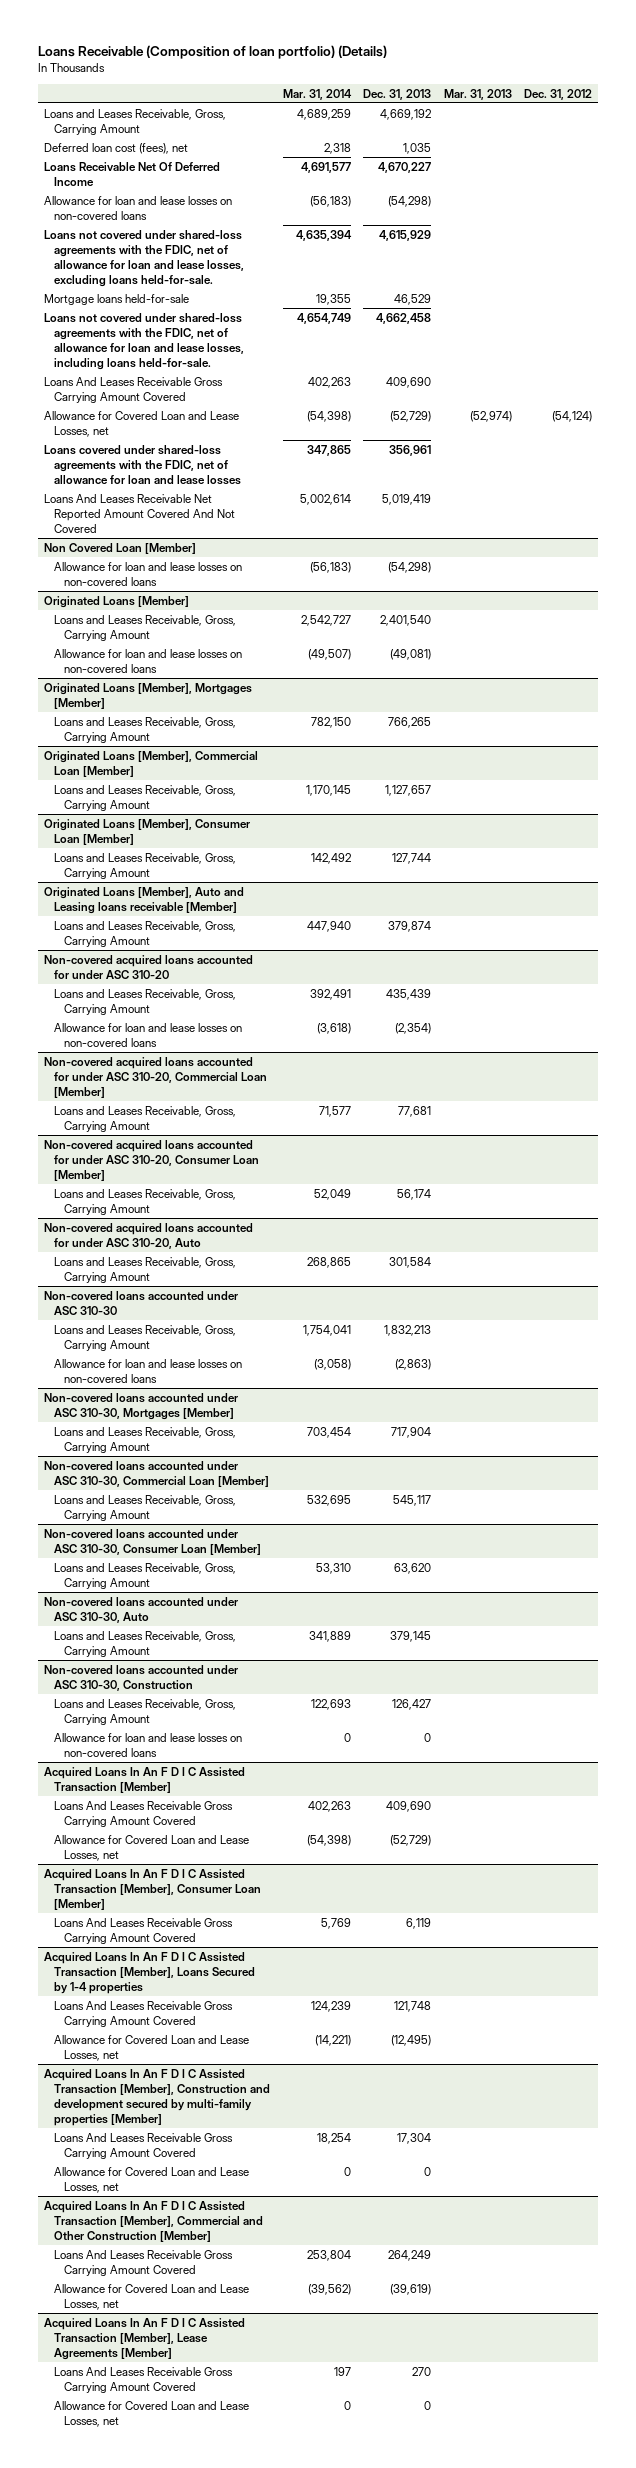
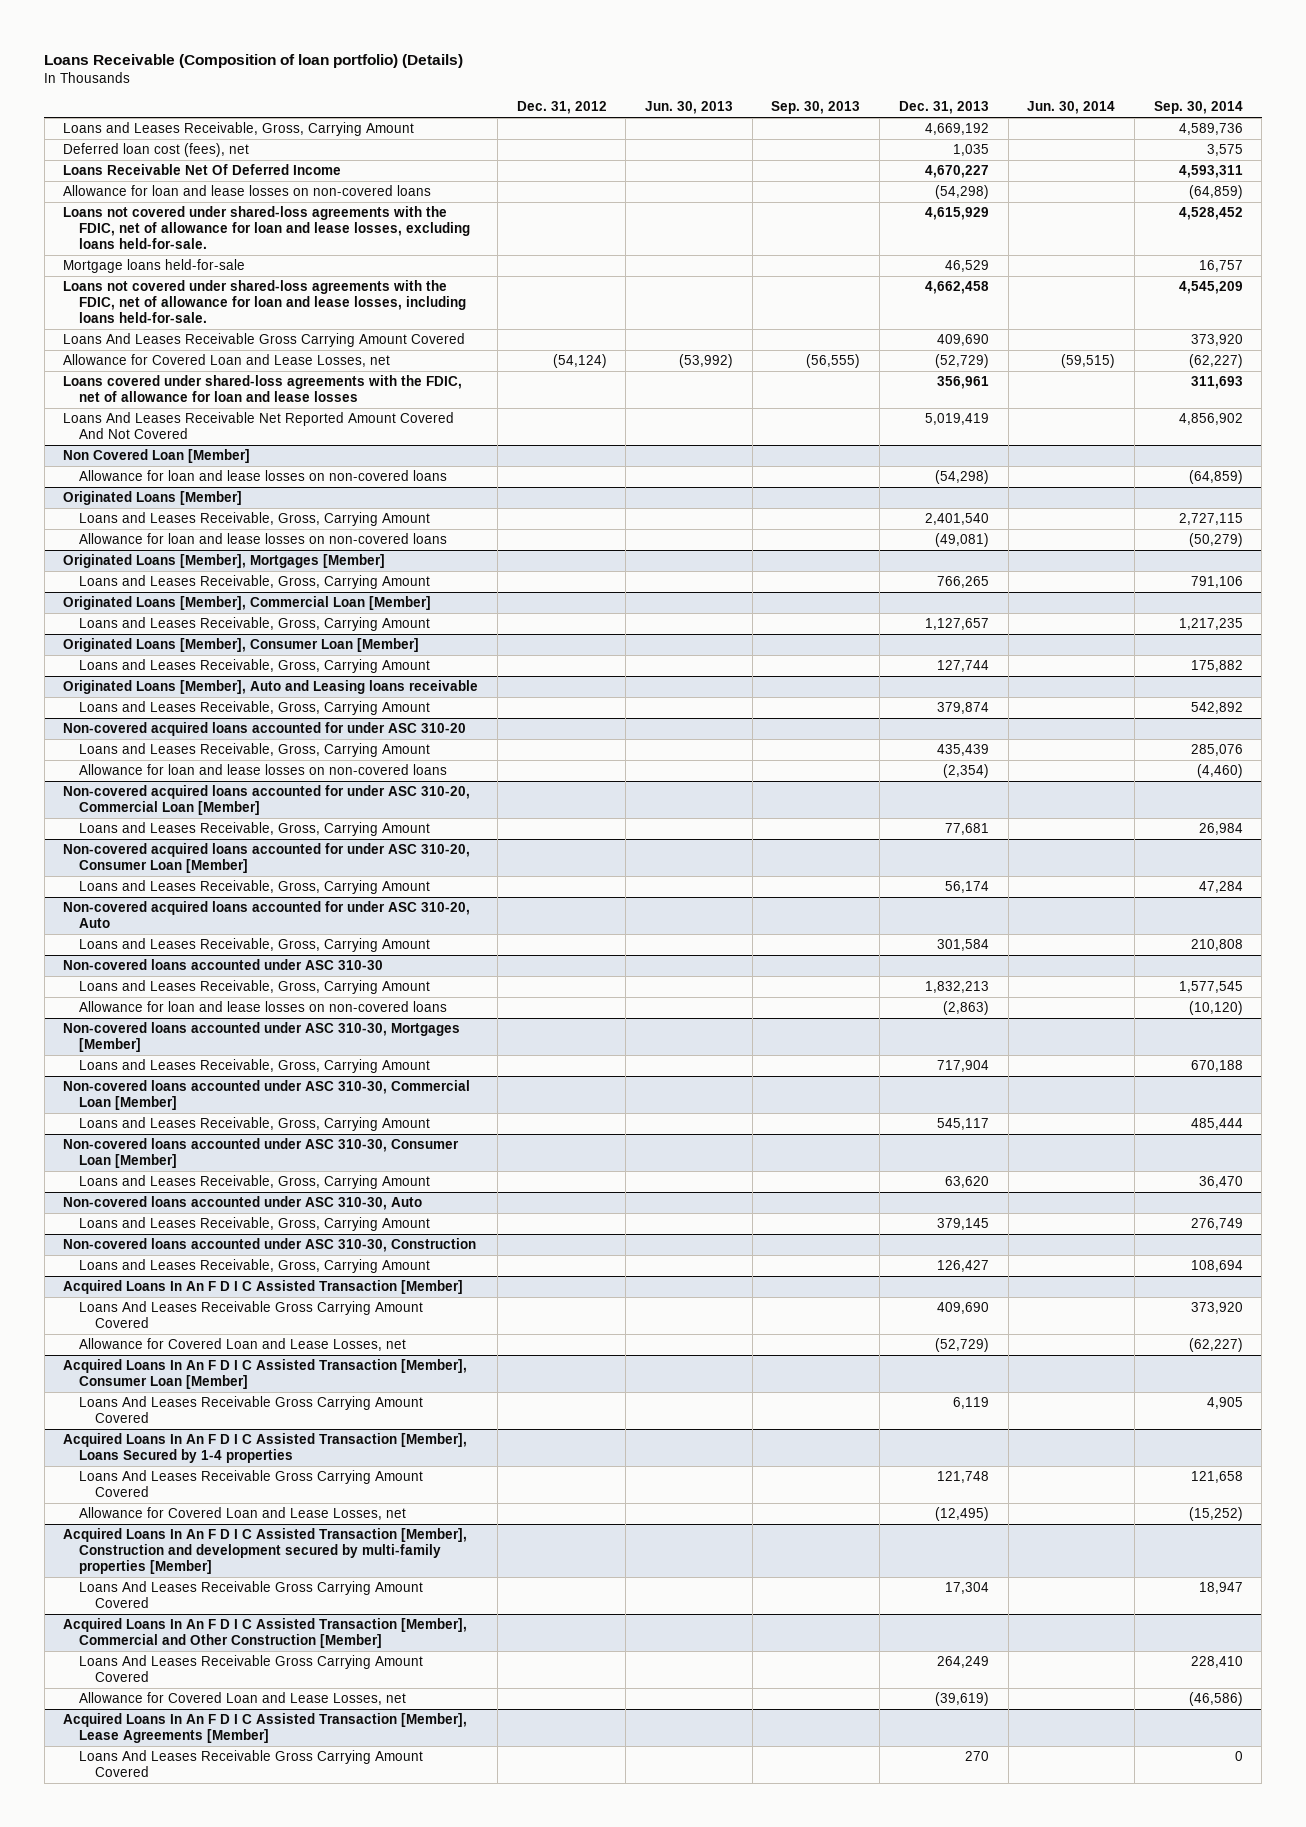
- | Mar. 31, 2014 | Dec. 31, 2013 | Mar. 31, 2013 | Dec. 31, 2012
+ | Dec. 31, 2012 | Jun. 30, 2013 | Sep. 30, 2013 | Dec. 31, 2013 | Jun. 30, 2014 | Sep. 30, 2014
- Originated Loans [Member], Auto and Leasing loans receivable [Member]
+ Originated Loans [Member], Auto and Leasing loans receivable
@ Non-covered loans accounted under ASC 310-30, Construction
- Allowance for loan and lease losses on non-covered loans | 0 | 0 | |
@ Acquired Loans In An F D I C Assisted Transaction [Member], Construction and development secured by multi-family properties [Member]
- Allowance for Covered Loan and Lease Losses, net | 0 | 0 | |
@ Acquired Loans In An F D I C Assisted Transaction [Member], Lease Agreements [Member]
- Allowance for Covered Loan and Lease Losses, net | 0 | 0 | |

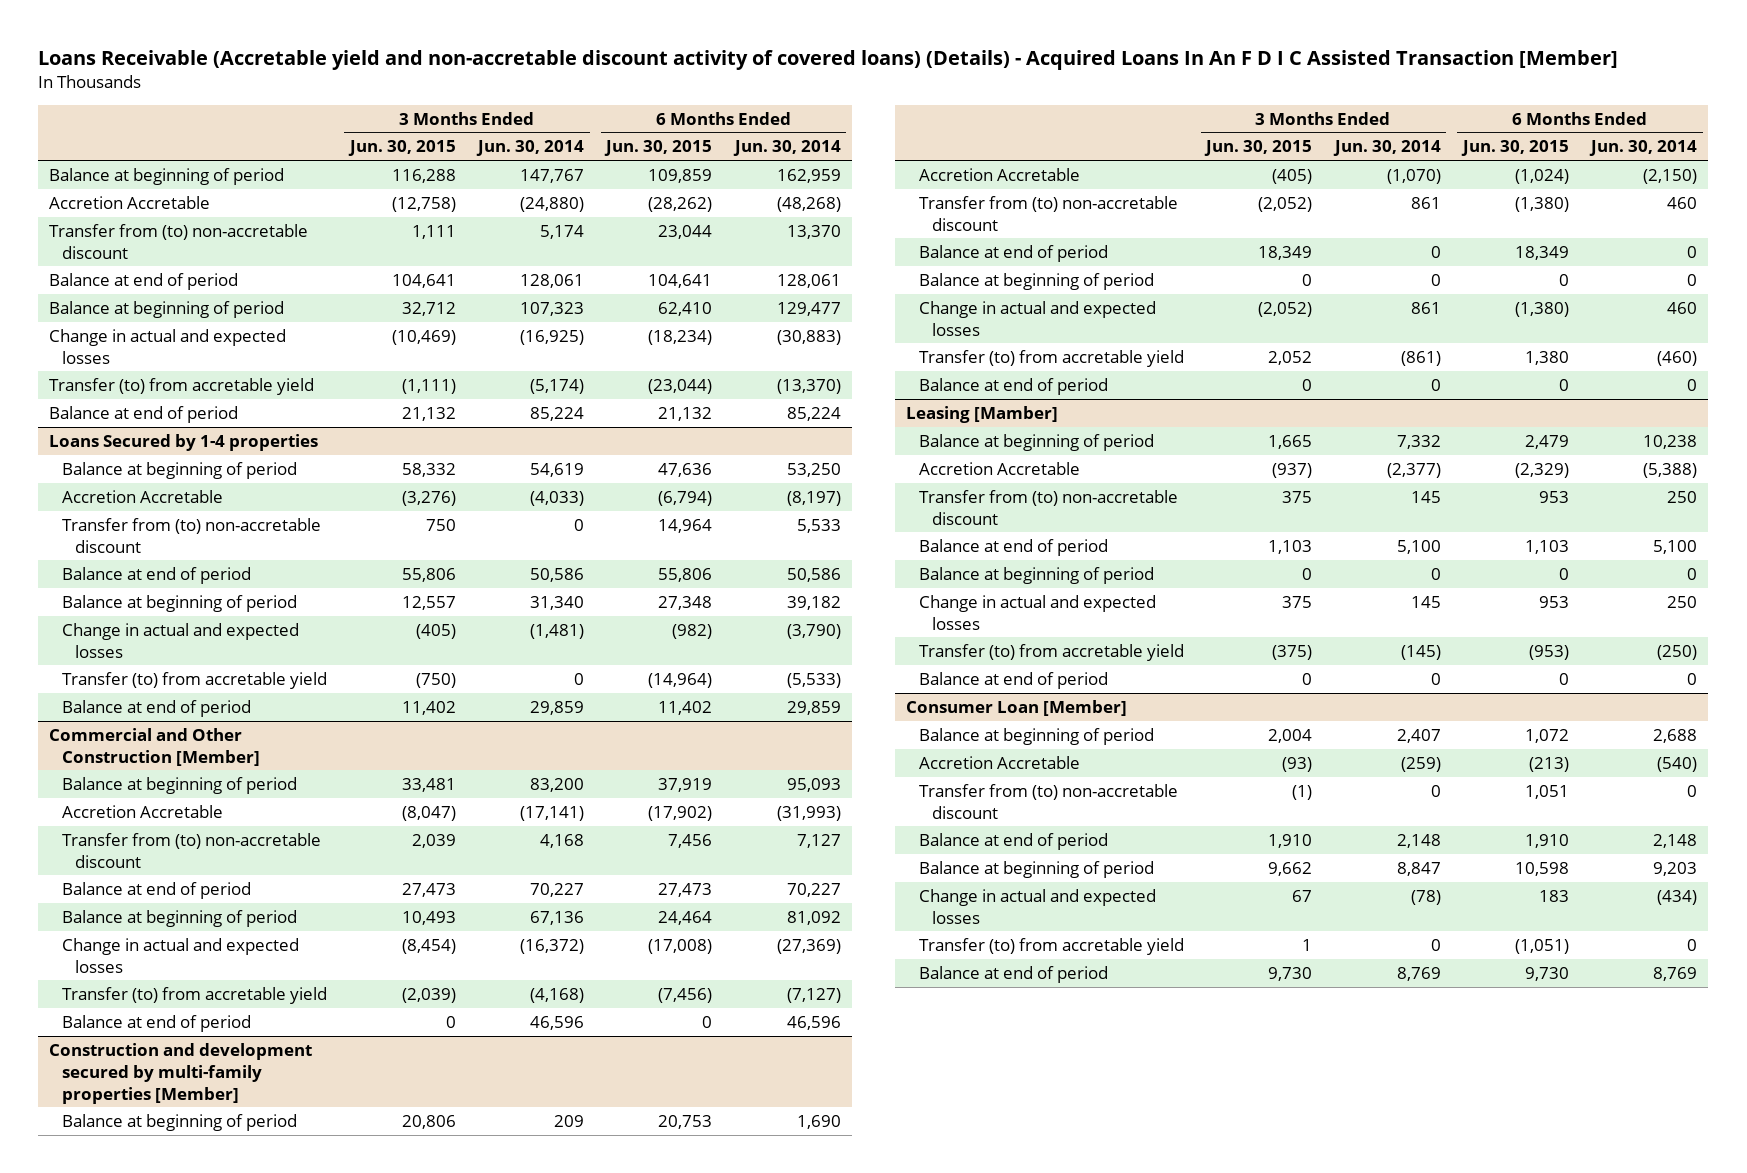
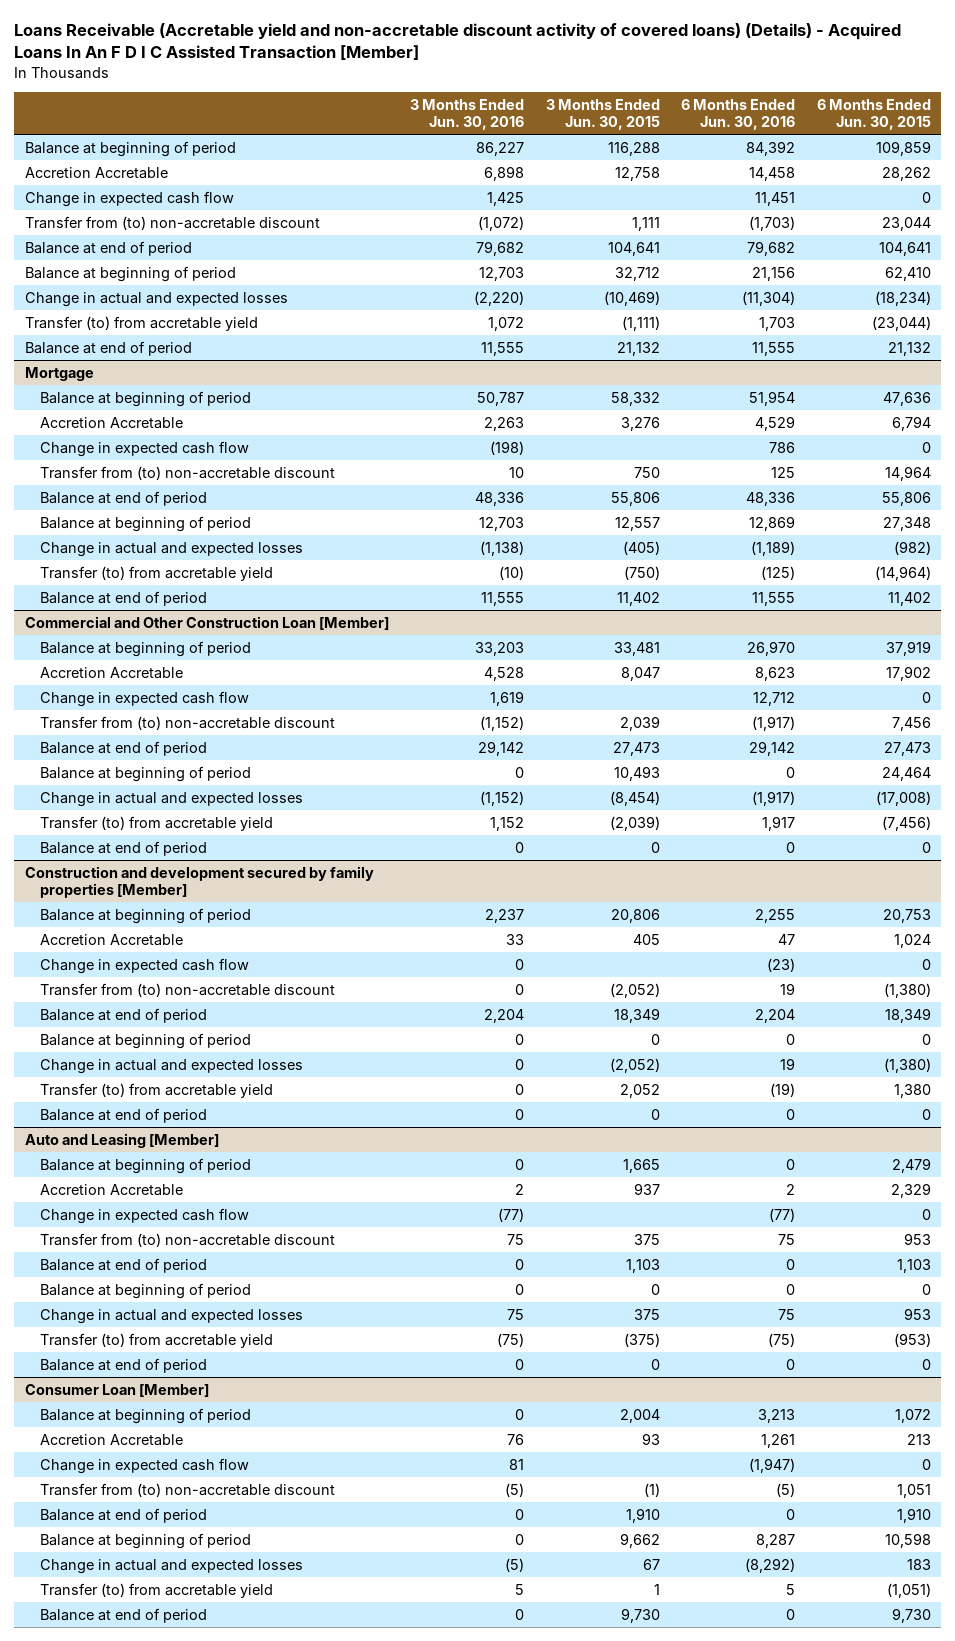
- | 3 Months Ended Jun. 30, 2015 | 3 Months Ended Jun. 30, 2014 | 6 Months Ended Jun. 30, 2015 | 6 Months Ended Jun. 30, 2014
+ | 3 Months Ended Jun. 30, 2016 | 3 Months Ended Jun. 30, 2015 | 6 Months Ended Jun. 30, 2016 | 6 Months Ended Jun. 30, 2015
- Accretion Accretable | (12,758) | (24,880) | (28,262) | (48,268)
+ Accretion Accretable | 6,898 | 12,758 | 14,458 | 28,262
+ Change in expected cash flow | 1,425 | | 11,451 | 0
- Loans Secured by 1-4 properties
+ Mortgage
- Accretion Accretable | (3,276) | (4,033) | (6,794) | (8,197)
+ Accretion Accretable | 2,263 | 3,276 | 4,529 | 6,794
+ Change in expected cash flow | (198) | | 786 | 0
- Commercial and Other Construction [Member]
+ Commercial and Other Construction Loan [Member]
- Accretion Accretable | (8,047) | (17,141) | (17,902) | (31,993)
+ Accretion Accretable | 4,528 | 8,047 | 8,623 | 17,902
+ Change in expected cash flow | 1,619 | | 12,712 | 0
- Construction and development secured by multi-family properties [Member]
+ Construction and development secured by family properties [Member]
- Accretion Accretable | (405) | (1,070) | (1,024) | (2,150)
+ Accretion Accretable | 33 | 405 | 47 | 1,024
+ Change in expected cash flow | 0 | | (23) | 0
- Leasing [Mamber]
+ Auto and Leasing [Member]
- Accretion Accretable | (937) | (2,377) | (2,329) | (5,388)
+ Accretion Accretable | 2 | 937 | 2 | 2,329
+ Change in expected cash flow | (77) | | (77) | 0
@ Consumer Loan [Member]
- Accretion Accretable | (93) | (259) | (213) | (540)
+ Accretion Accretable | 76 | 93 | 1,261 | 213
+ Change in expected cash flow | 81 | | (1,947) | 0

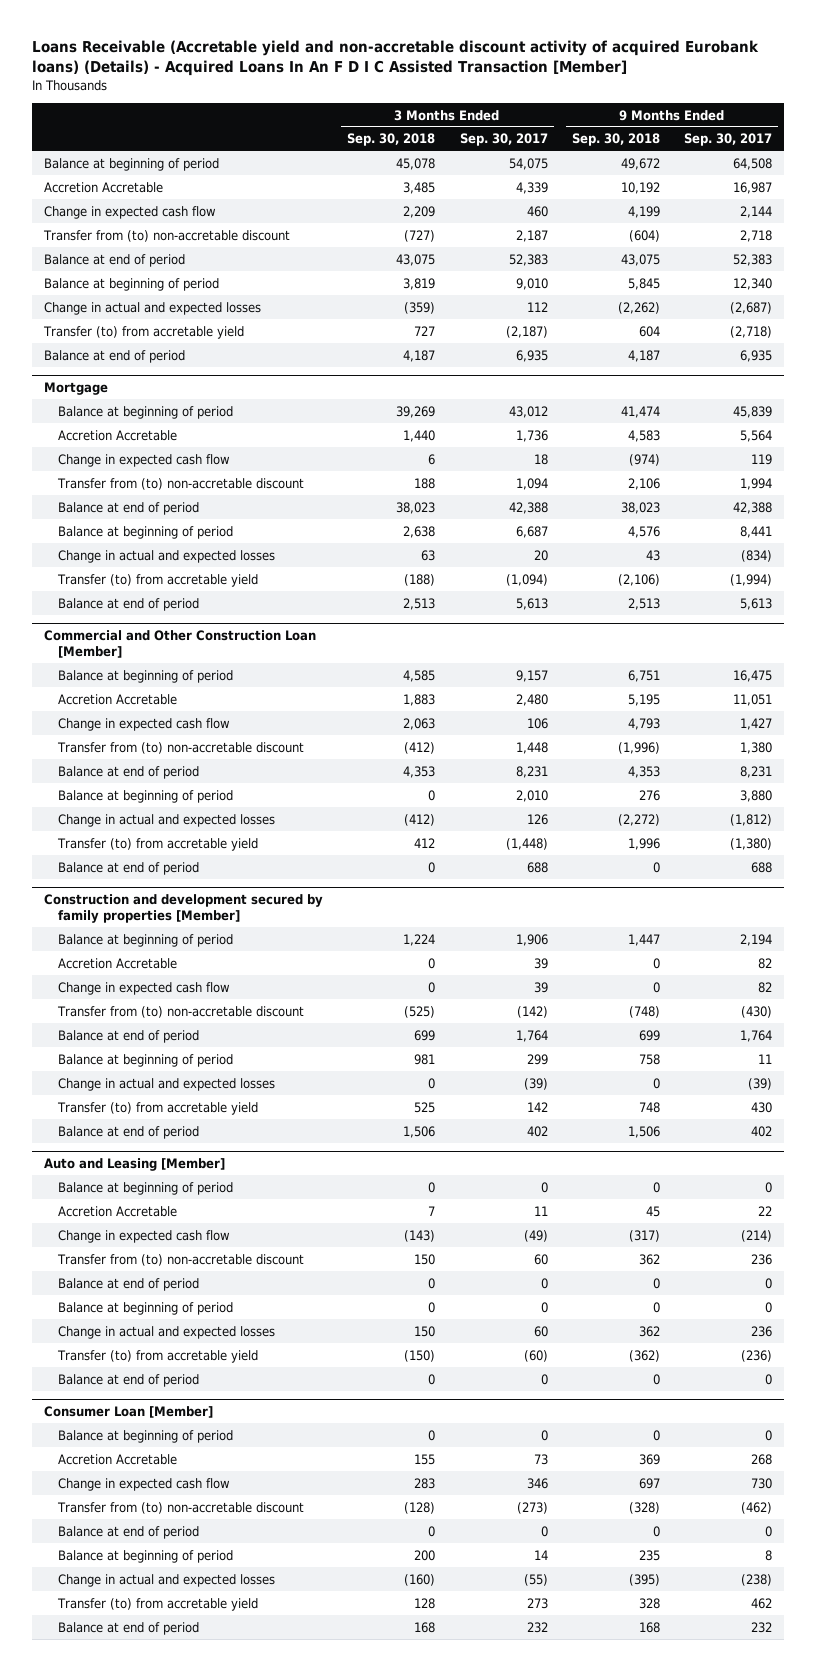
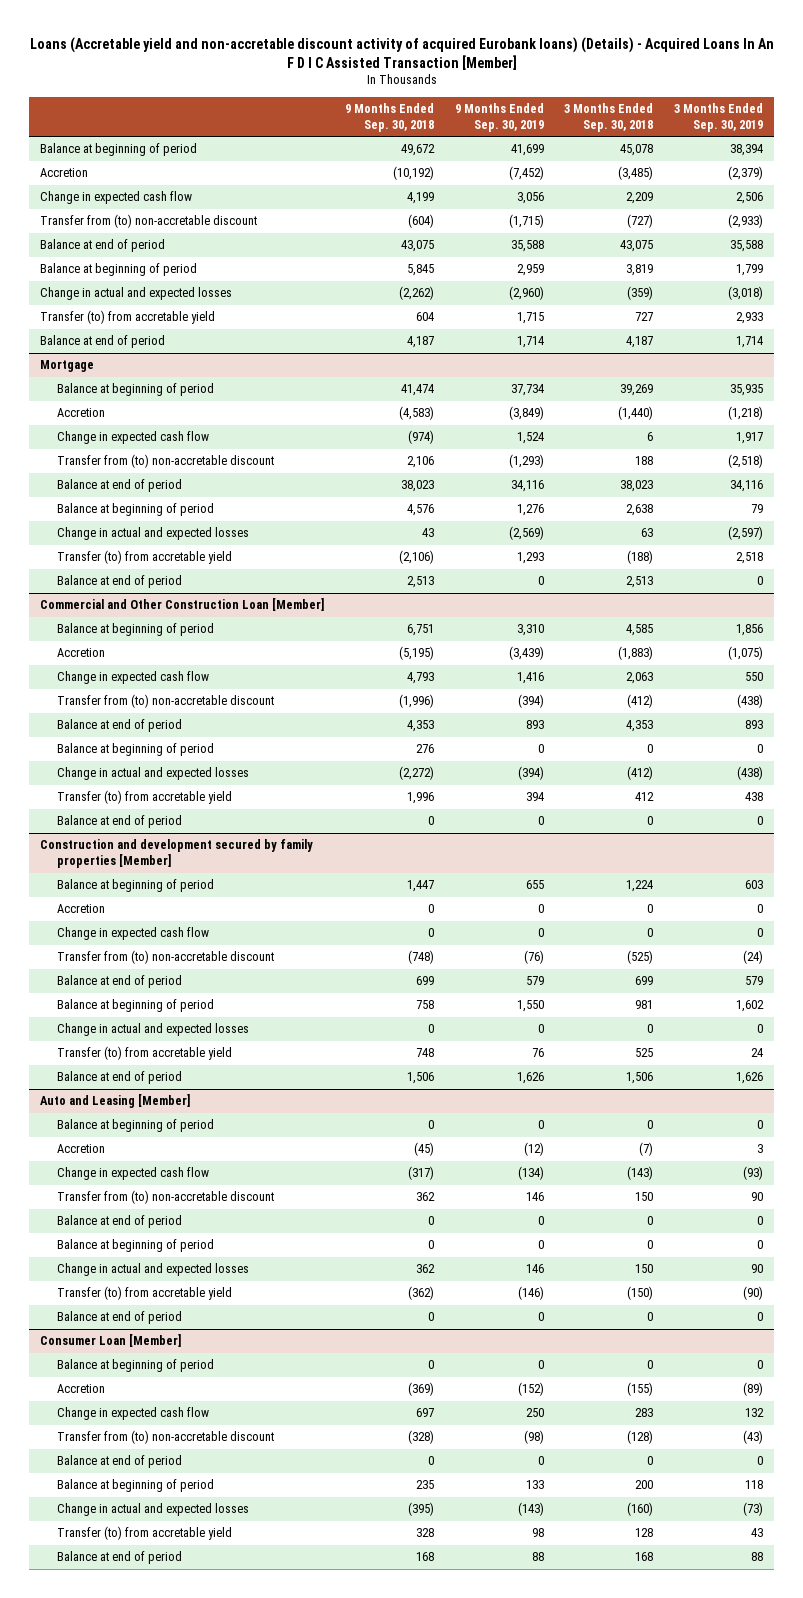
- Loans Receivable (Accretable yield and non-accretable discount activity of acquired Eurobank loans) (Details) - Acquired Loans In An F D I C Assisted Transaction [Member]
+ Loans (Accretable yield and non-accretable discount activity of acquired Eurobank loans) (Details) - Acquired Loans In An F D I C Assisted Transaction [Member]
- | 3 Months Ended Sep. 30, 2018 | 3 Months Ended Sep. 30, 2017 | 9 Months Ended Sep. 30, 2018 | 9 Months Ended Sep. 30, 2017
+ | 9 Months Ended Sep. 30, 2018 | 9 Months Ended Sep. 30, 2019 | 3 Months Ended Sep. 30, 2018 | 3 Months Ended Sep. 30, 2019
- Accretion Accretable | 3,485 | 4,339 | 10,192 | 16,987
+ Accretion | (10,192) | (7,452) | (3,485) | (2,379)
@ Mortgage
- Accretion Accretable | 1,440 | 1,736 | 4,583 | 5,564
+ Accretion | (4,583) | (3,849) | (1,440) | (1,218)
@ Commercial and Other Construction Loan [Member]
- Accretion Accretable | 1,883 | 2,480 | 5,195 | 11,051
+ Accretion | (5,195) | (3,439) | (1,883) | (1,075)
@ Construction and development secured by family properties [Member]
- Accretion Accretable | 0 | 39 | 0 | 82
+ Accretion | 0 | 0 | 0 | 0
@ Auto and Leasing [Member]
- Accretion Accretable | 7 | 11 | 45 | 22
+ Accretion | (45) | (12) | (7) | 3
@ Consumer Loan [Member]
- Accretion Accretable | 155 | 73 | 369 | 268
+ Accretion | (369) | (152) | (155) | (89)

